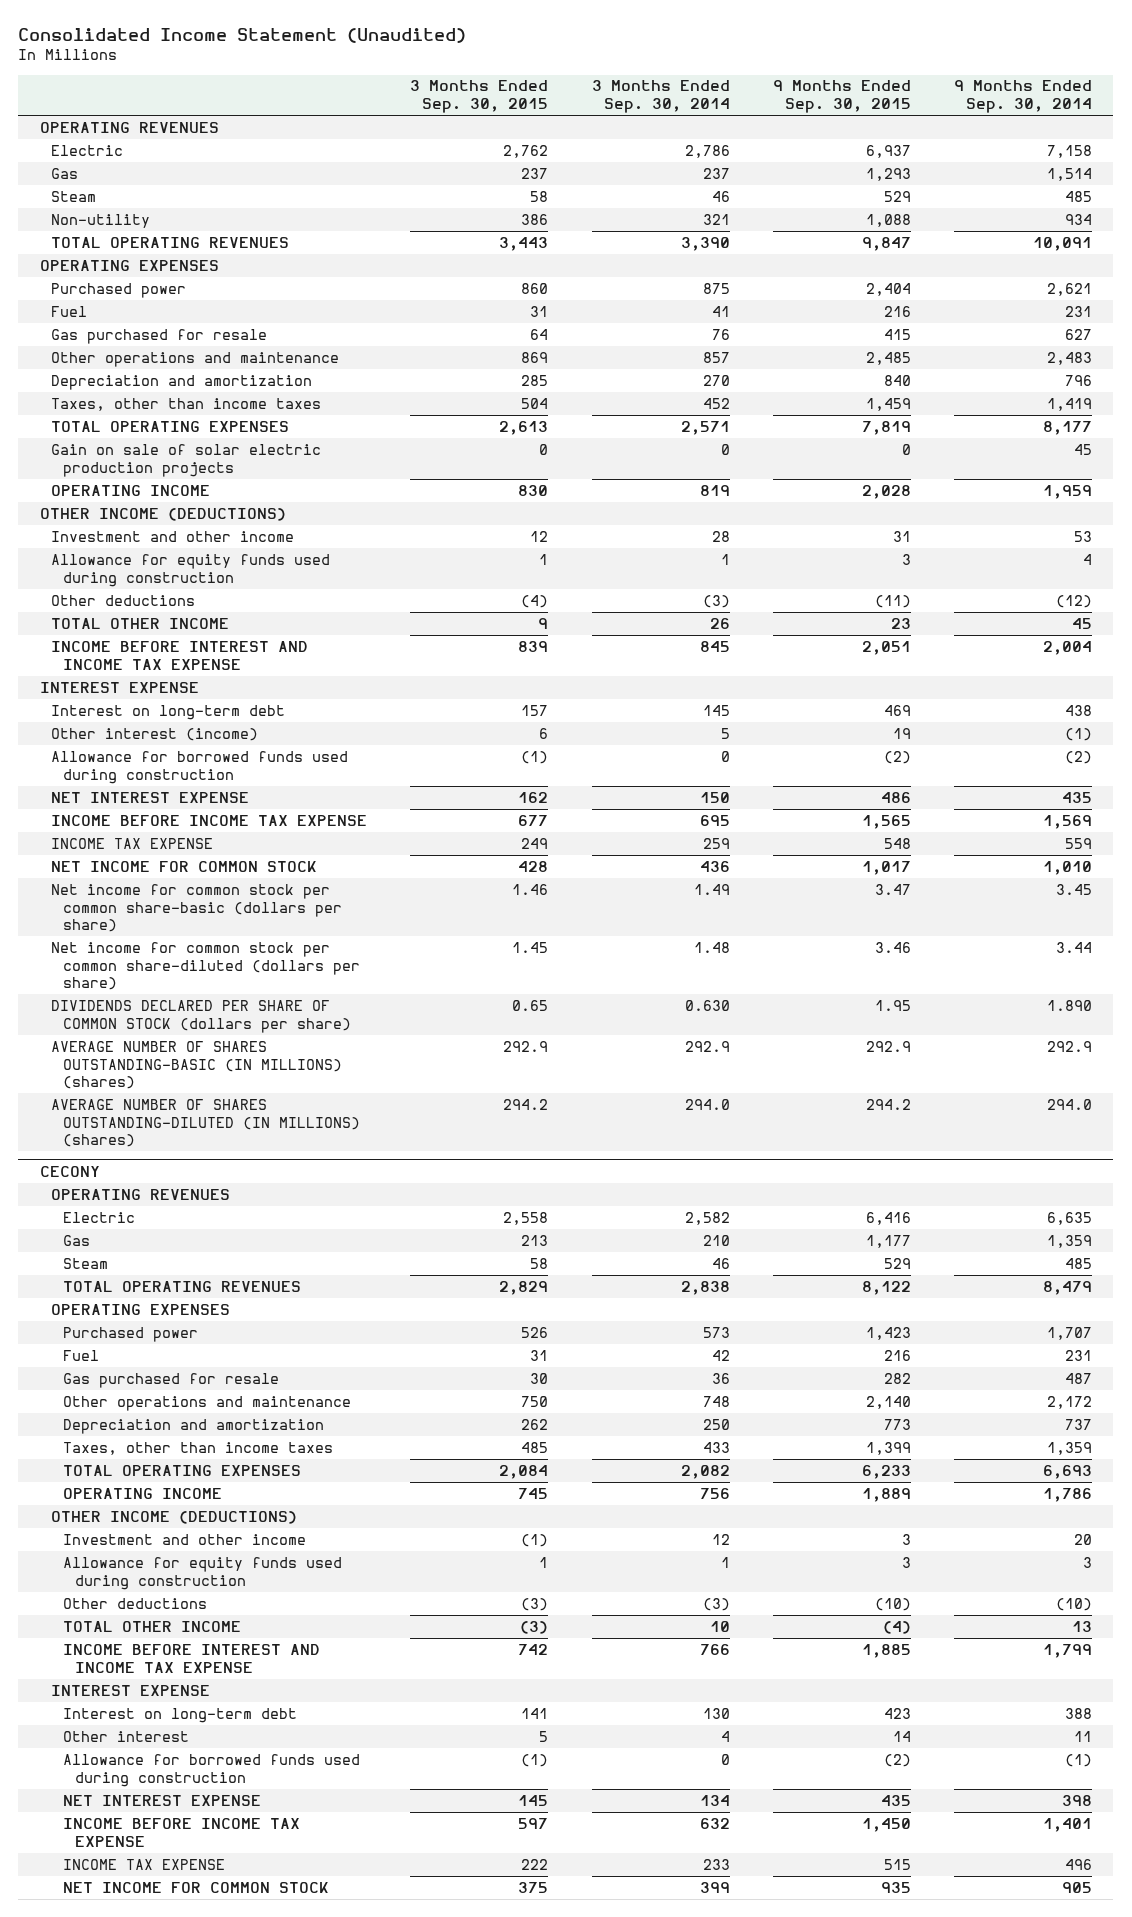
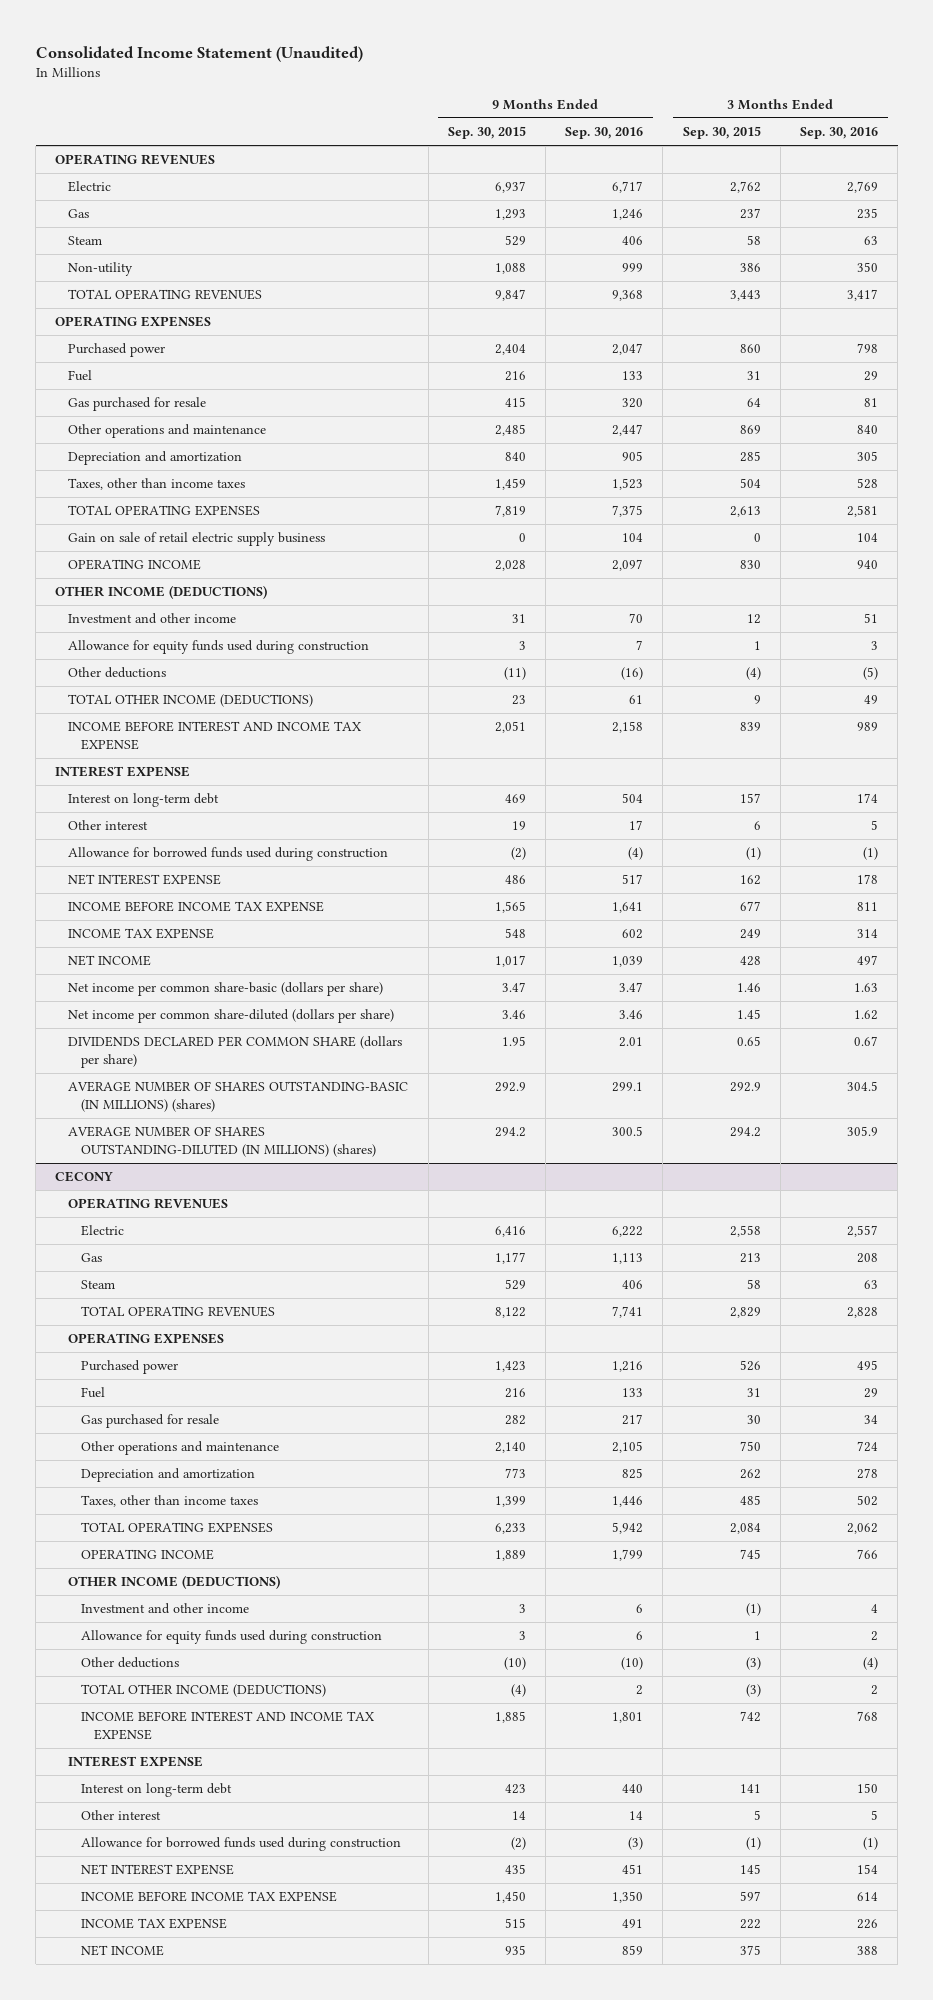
- | 3 Months Ended Sep. 30, 2015 | 3 Months Ended Sep. 30, 2014 | 9 Months Ended Sep. 30, 2015 | 9 Months Ended Sep. 30, 2014
+ | 9 Months Ended Sep. 30, 2015 | 9 Months Ended Sep. 30, 2016 | 3 Months Ended Sep. 30, 2015 | 3 Months Ended Sep. 30, 2016
- Gain on sale of solar electric production projects | 0 | 0 | 0 | 45
+ Gain on sale of retail electric supply business | 0 | 104 | 0 | 104
- TOTAL OTHER INCOME | 9 | 26 | 23 | 45
+ TOTAL OTHER INCOME (DEDUCTIONS) | 23 | 61 | 9 | 49
- Other interest (income) | 6 | 5 | 19 | (1)
+ Other interest | 19 | 17 | 6 | 5
- NET INCOME FOR COMMON STOCK | 428 | 436 | 1,017 | 1,010
- Net income for common stock per common share-basic (dollars per share) | 1.46 | 1.49 | 3.47 | 3.45
- Net income for common stock per common share-diluted (dollars per share) | 1.45 | 1.48 | 3.46 | 3.44
- DIVIDENDS DECLARED PER SHARE OF COMMON STOCK (dollars per share) | 0.65 | 0.630 | 1.95 | 1.890
+ NET INCOME | 1,017 | 1,039 | 428 | 497
+ Net income per common share-basic (dollars per share) | 3.47 | 3.47 | 1.46 | 1.63
+ Net income per common share-diluted (dollars per share) | 3.46 | 3.46 | 1.45 | 1.62
+ DIVIDENDS DECLARED PER COMMON SHARE (dollars per share) | 1.95 | 2.01 | 0.65 | 0.67
@ CECONY
- TOTAL OTHER INCOME | (3) | 10 | (4) | 13
+ TOTAL OTHER INCOME (DEDUCTIONS) | (4) | 2 | (3) | 2
- NET INCOME FOR COMMON STOCK | 375 | 399 | 935 | 905
+ NET INCOME | 935 | 859 | 375 | 388

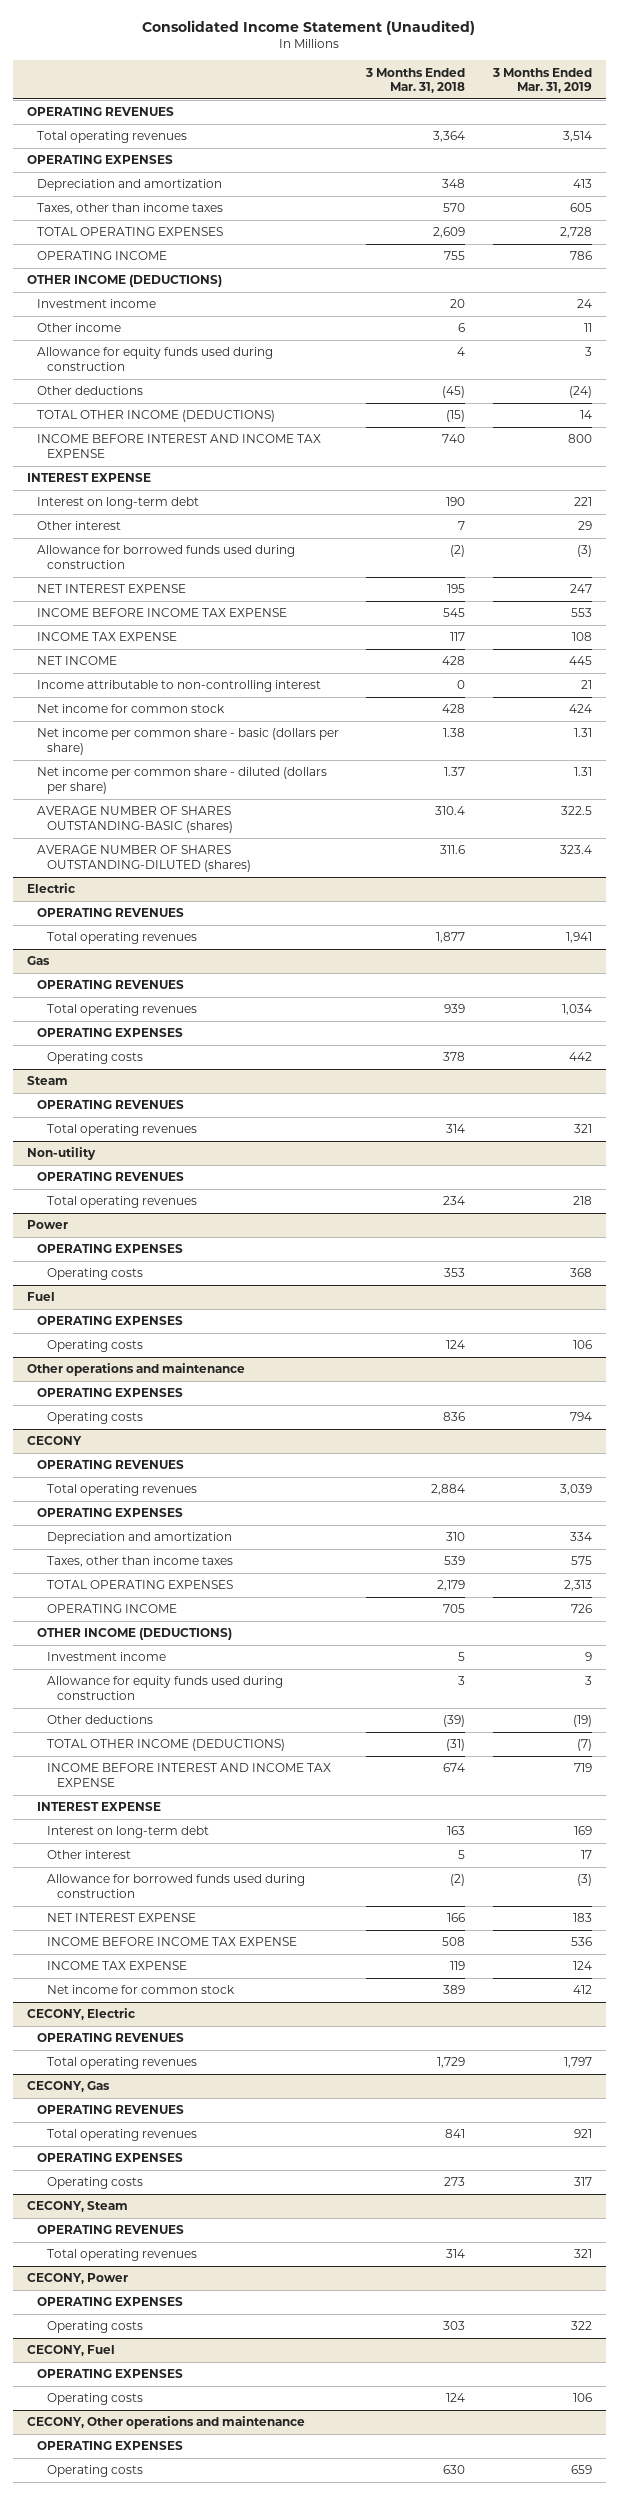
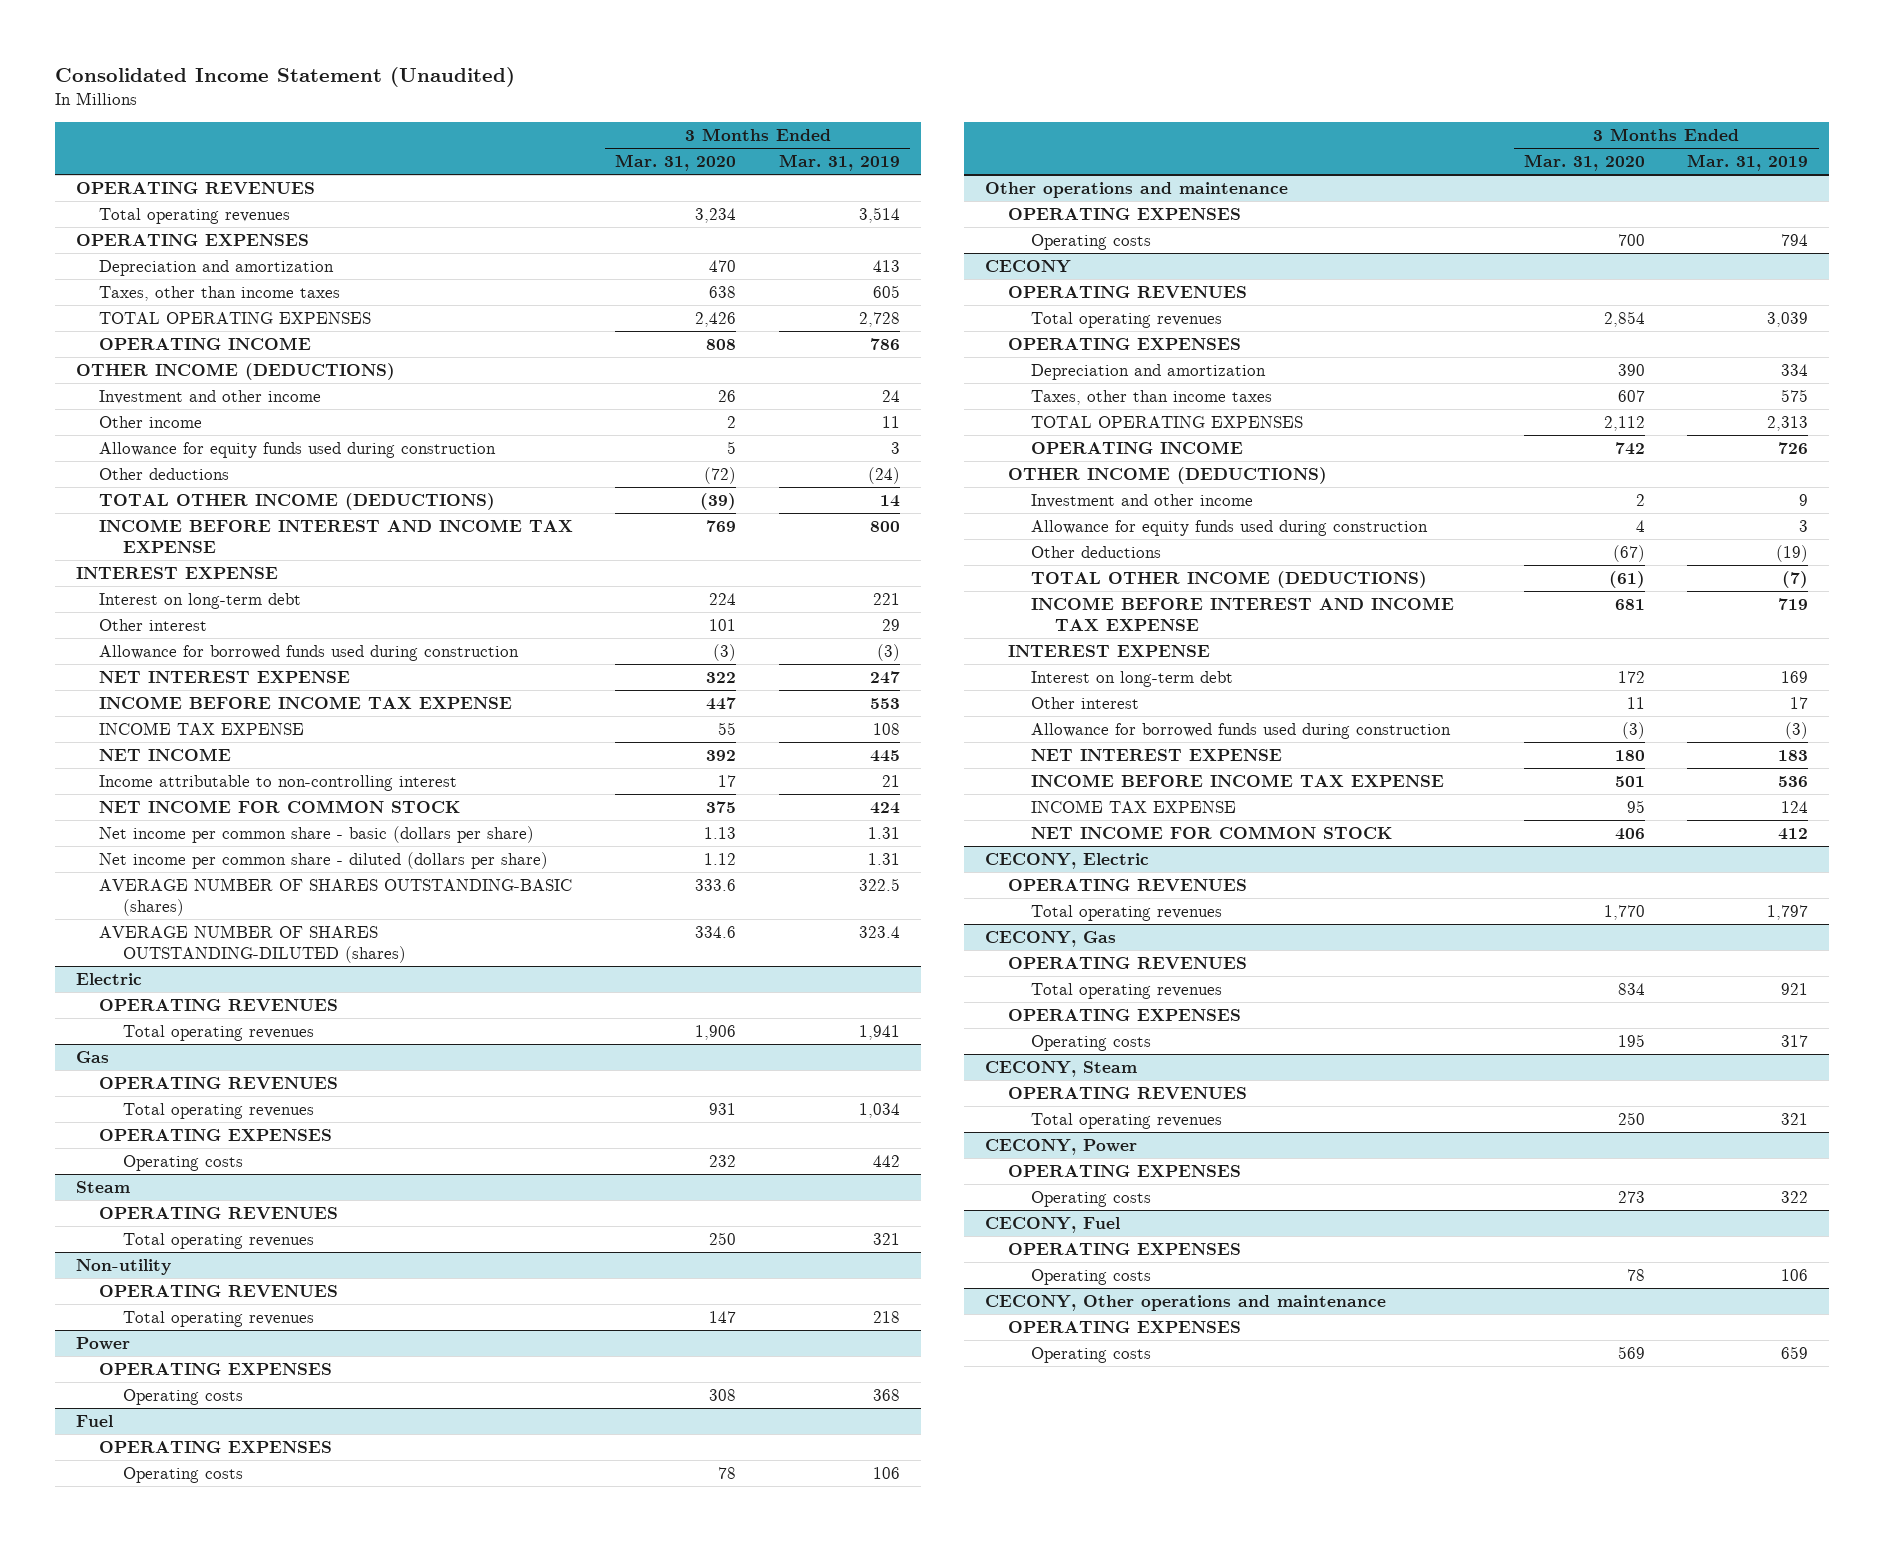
- | 3 Months Ended Mar. 31, 2018 | 3 Months Ended Mar. 31, 2019
+ | 3 Months Ended Mar. 31, 2020 | 3 Months Ended Mar. 31, 2019
- Investment income | 20 | 24
+ Investment and other income | 26 | 24
- Net income for common stock | 428 | 424
+ NET INCOME FOR COMMON STOCK | 375 | 424
@ CECONY
- Investment income | 5 | 9
+ Investment and other income | 2 | 9
- Net income for common stock | 389 | 412
+ NET INCOME FOR COMMON STOCK | 406 | 412

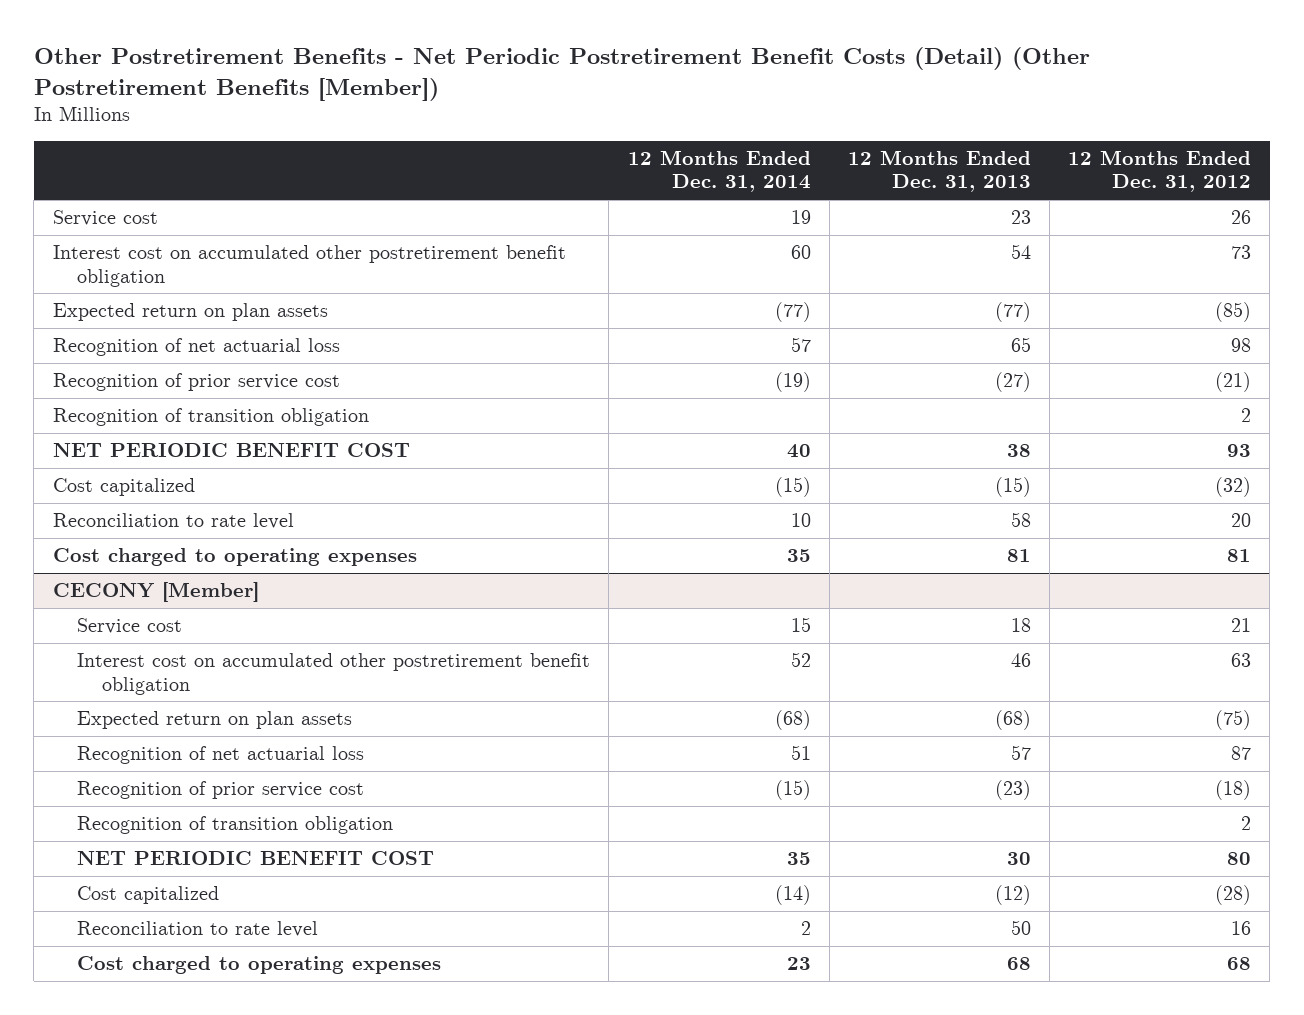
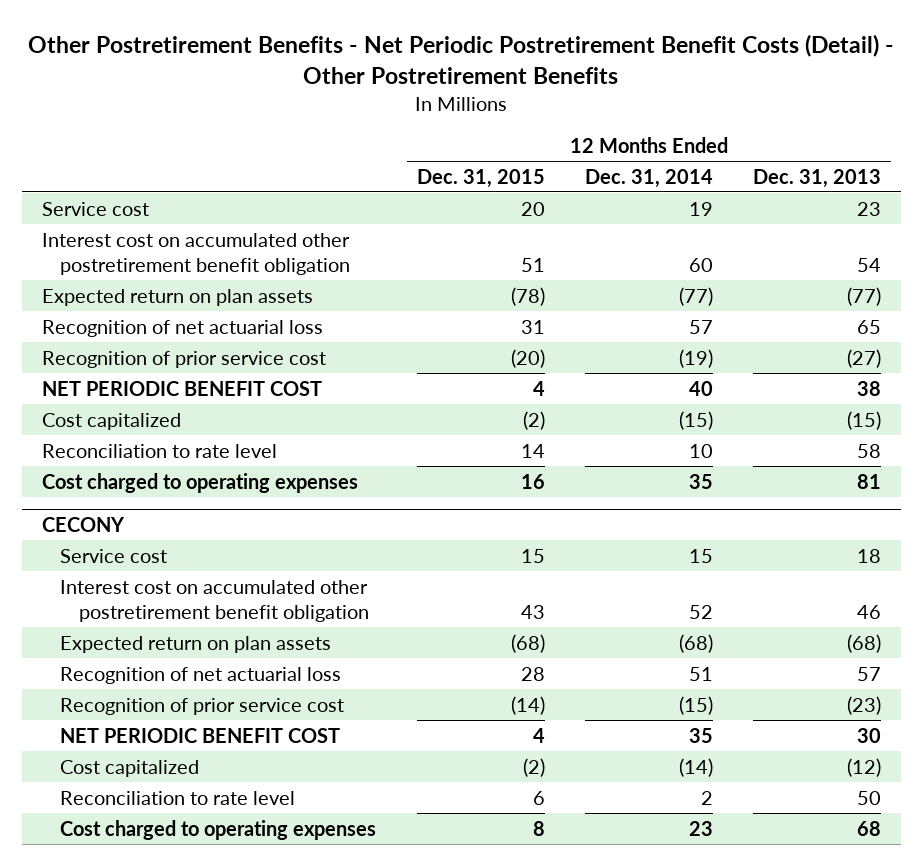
- Other Postretirement Benefits - Net Periodic Postretirement Benefit Costs (Detail) (Other Postretirement Benefits [Member])
+ Other Postretirement Benefits - Net Periodic Postretirement Benefit Costs (Detail) - Other Postretirement Benefits
- | 12 Months Ended Dec. 31, 2014 | 12 Months Ended Dec. 31, 2013 | 12 Months Ended Dec. 31, 2012
+ | 12 Months Ended Dec. 31, 2015 | 12 Months Ended Dec. 31, 2014 | 12 Months Ended Dec. 31, 2013
- Recognition of transition obligation | | | 2
- CECONY [Member]
+ CECONY
- Recognition of transition obligation | | | 2

